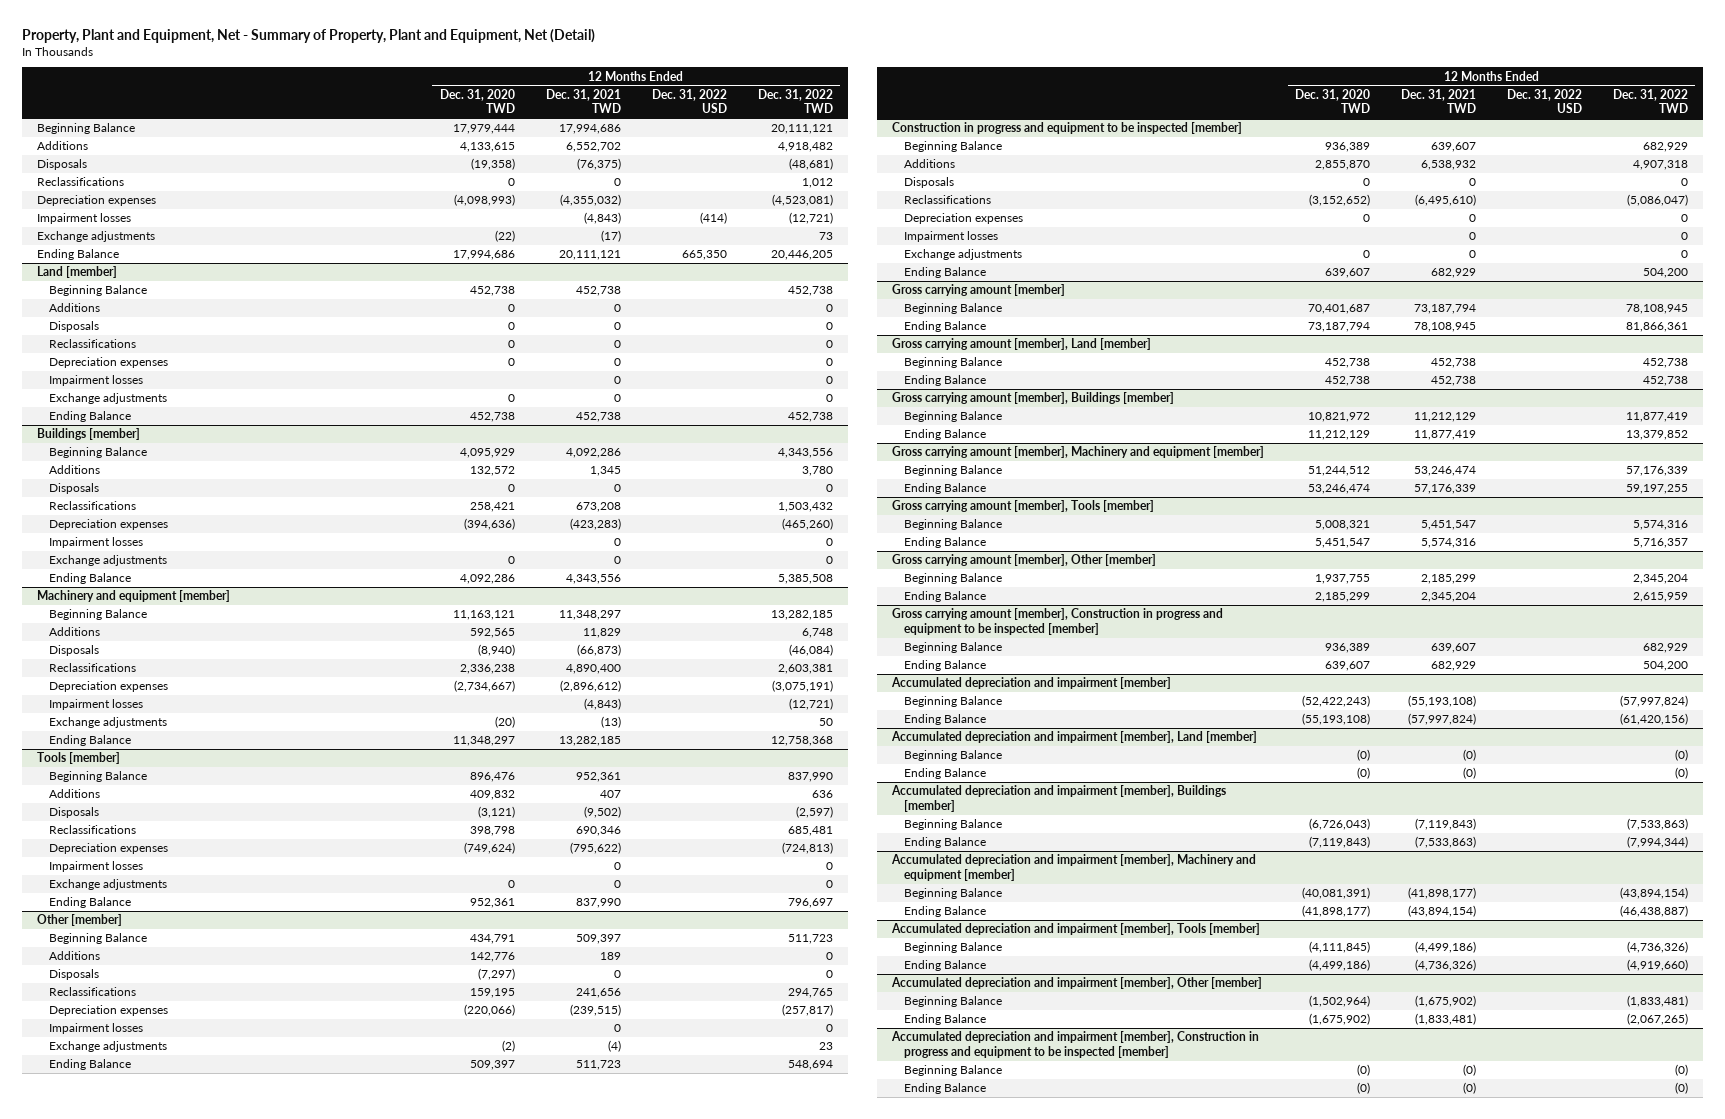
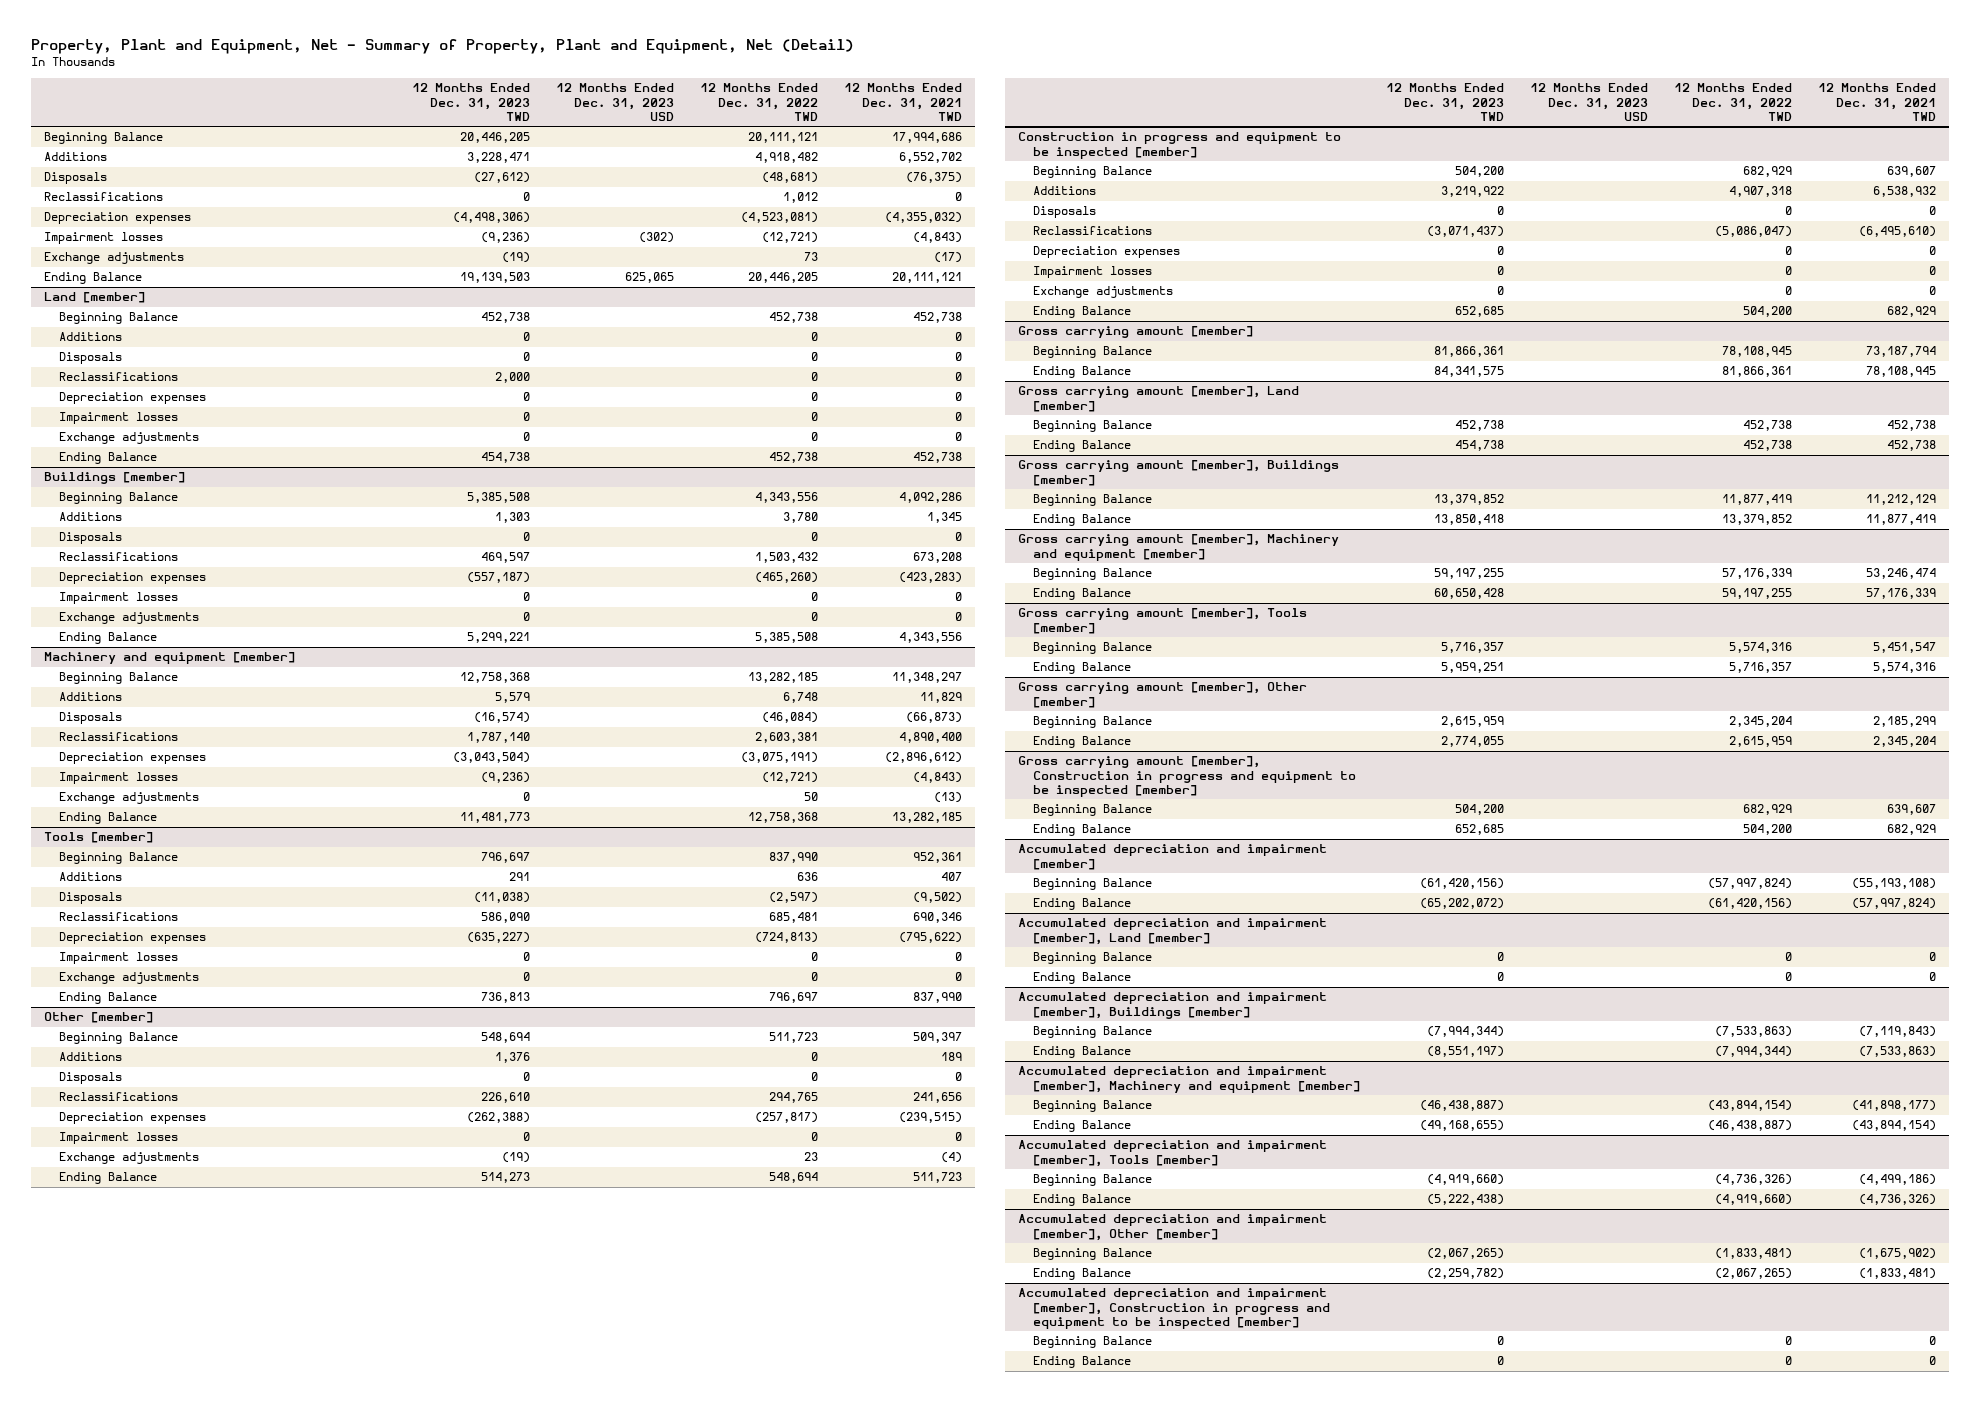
- | 12 Months Ended Dec. 31, 2020 TWD | 12 Months Ended Dec. 31, 2021 TWD | 12 Months Ended Dec. 31, 2022 USD | 12 Months Ended Dec. 31, 2022 TWD
+ | 12 Months Ended Dec. 31, 2023 TWD | 12 Months Ended Dec. 31, 2023 USD | 12 Months Ended Dec. 31, 2022 TWD | 12 Months Ended Dec. 31, 2021 TWD
@ Accumulated depreciation and impairment [member], Land [member]
- Beginning Balance | (0) | (0) | | (0)
- Ending Balance | (0) | (0) | | (0)
+ Beginning Balance | 0 | | 0 | 0
+ Ending Balance | 0 | | 0 | 0
@ Accumulated depreciation and impairment [member], Construction in progress and equipment to be inspected [member]
- Beginning Balance | (0) | (0) | | (0)
- Ending Balance | (0) | (0) | | (0)
+ Beginning Balance | 0 | | 0 | 0
+ Ending Balance | 0 | | 0 | 0

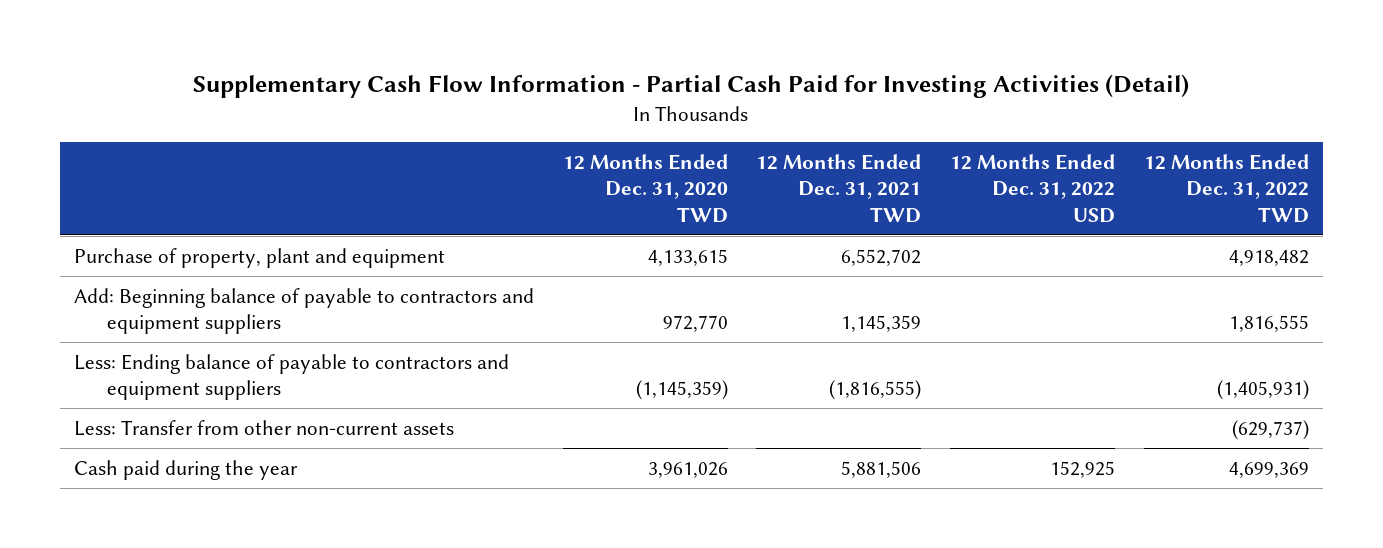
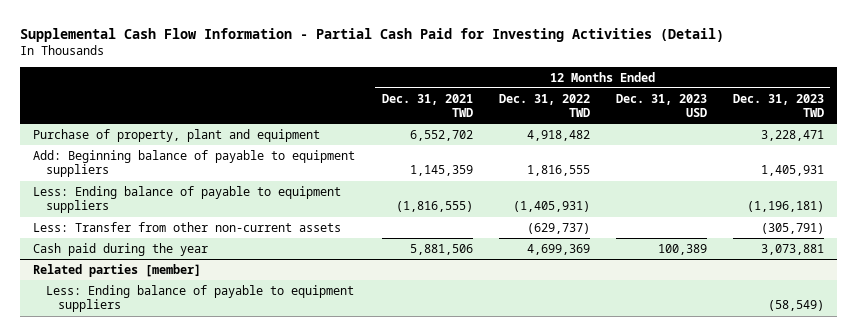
- Supplementary Cash Flow Information - Partial Cash Paid for Investing Activities (Detail)
+ Supplemental Cash Flow Information - Partial Cash Paid for Investing Activities (Detail)
- | 12 Months Ended Dec. 31, 2020 TWD | 12 Months Ended Dec. 31, 2021 TWD | 12 Months Ended Dec. 31, 2022 USD | 12 Months Ended Dec. 31, 2022 TWD
+ | 12 Months Ended Dec. 31, 2021 TWD | 12 Months Ended Dec. 31, 2022 TWD | 12 Months Ended Dec. 31, 2023 USD | 12 Months Ended Dec. 31, 2023 TWD
- Add: Beginning balance of payable to contractors and equipment suppliers | 972,770 | 1,145,359 | | 1,816,555
- Less: Ending balance of payable to contractors and equipment suppliers | (1,145,359) | (1,816,555) | | (1,405,931)
+ Add: Beginning balance of payable to equipment suppliers | 1,145,359 | 1,816,555 | | 1,405,931
+ Less: Ending balance of payable to equipment suppliers | (1,816,555) | (1,405,931) | | (1,196,181)
+ Related parties [member]
+ Less: Ending balance of payable to equipment suppliers | | | | (58,549)

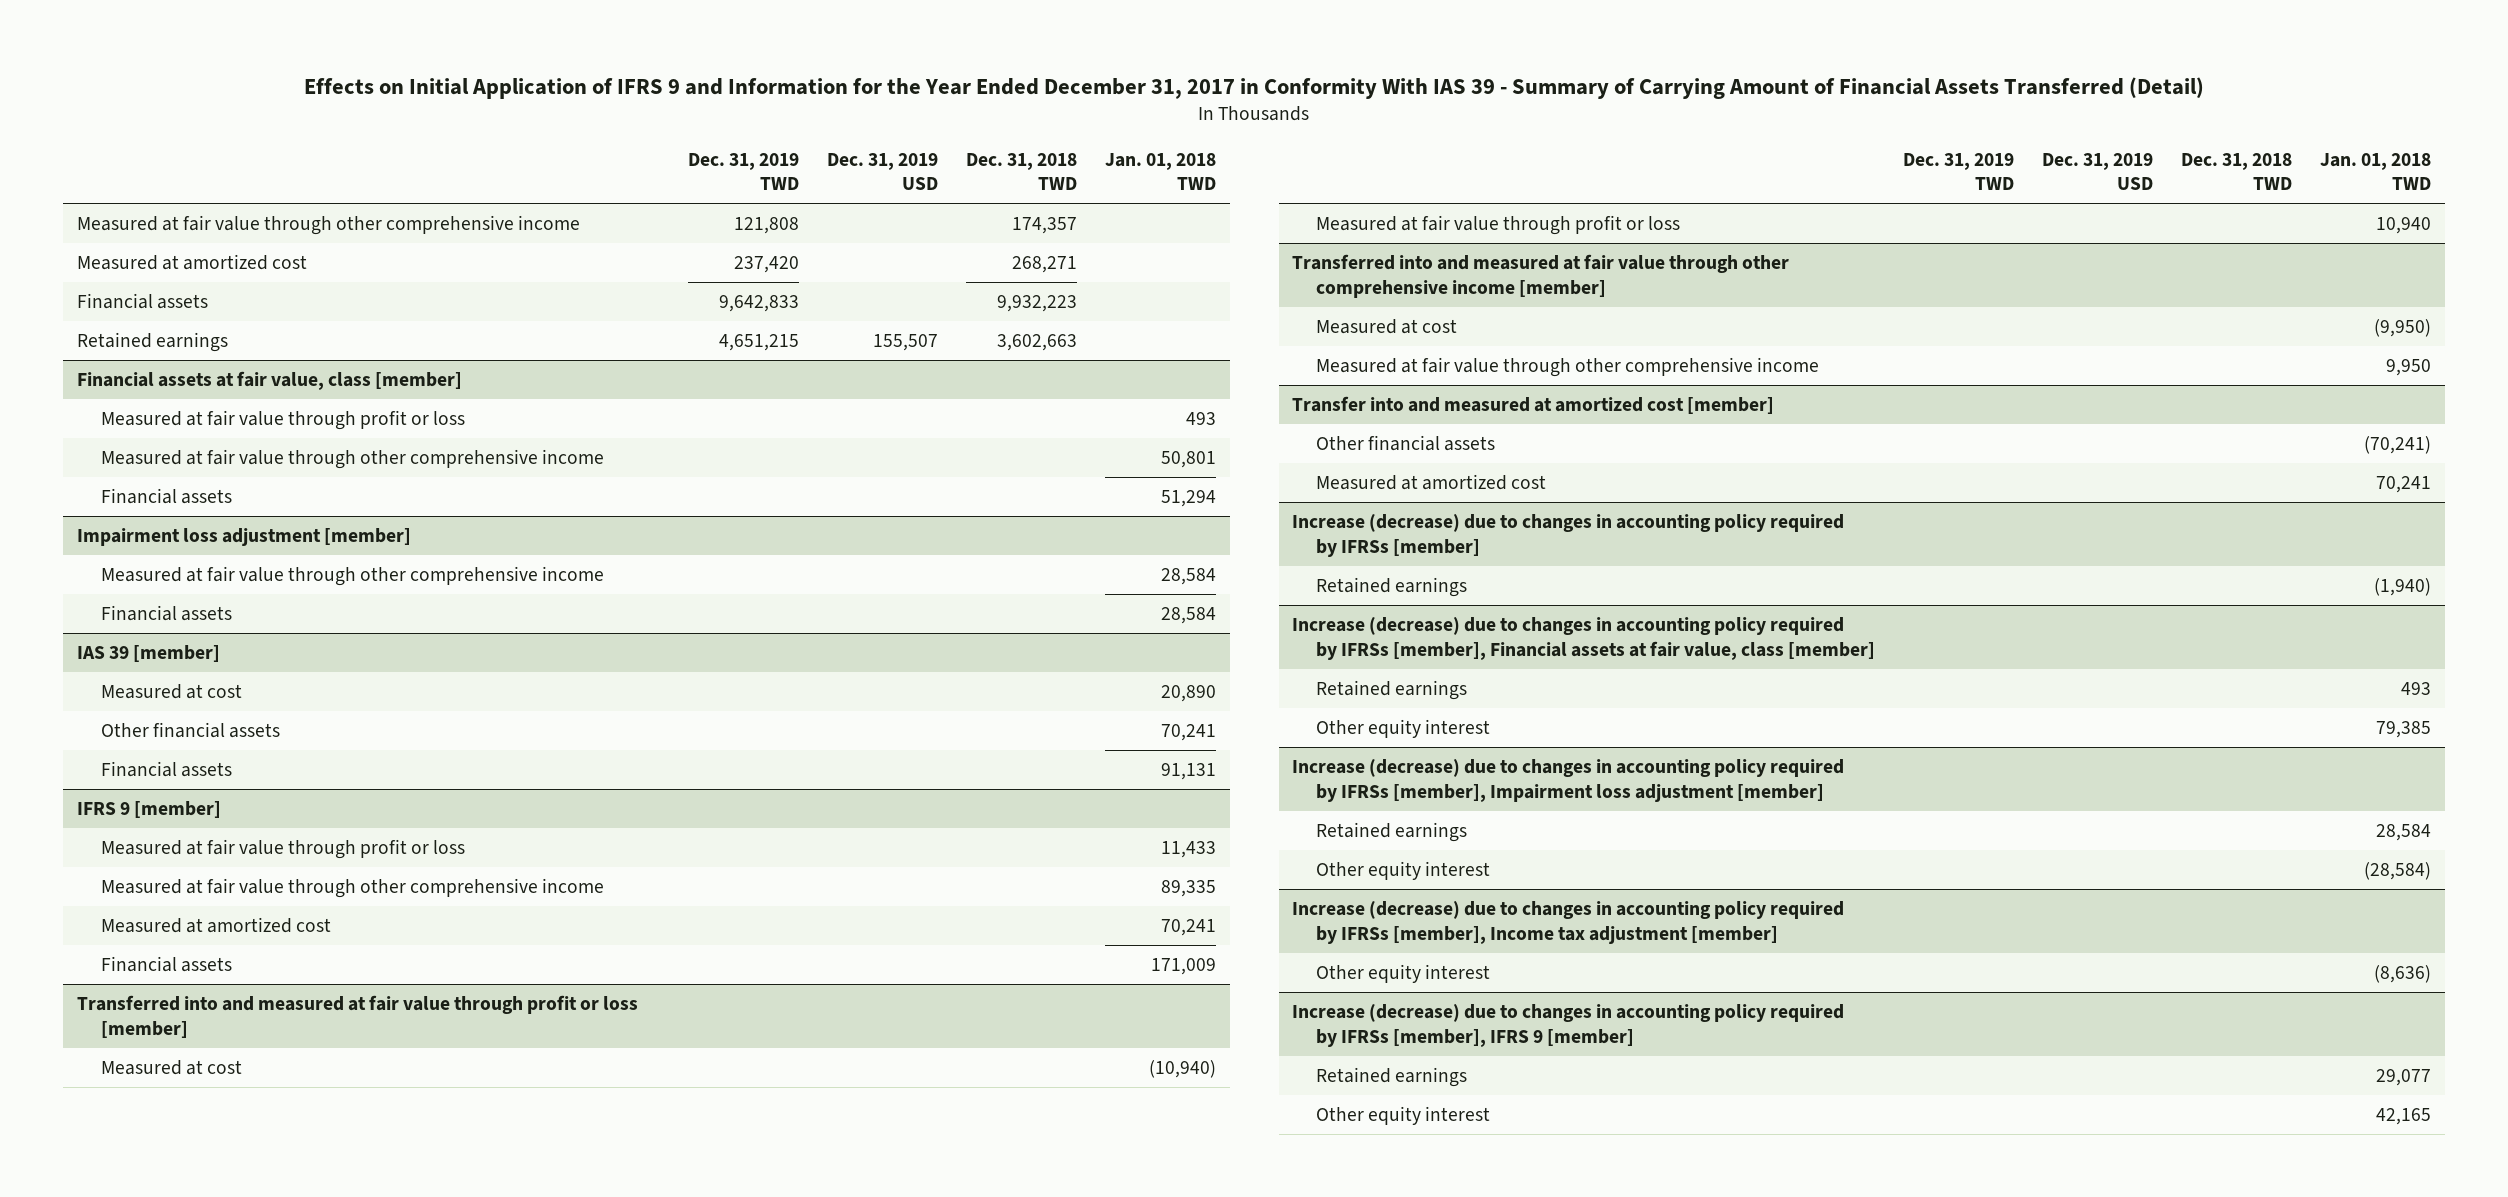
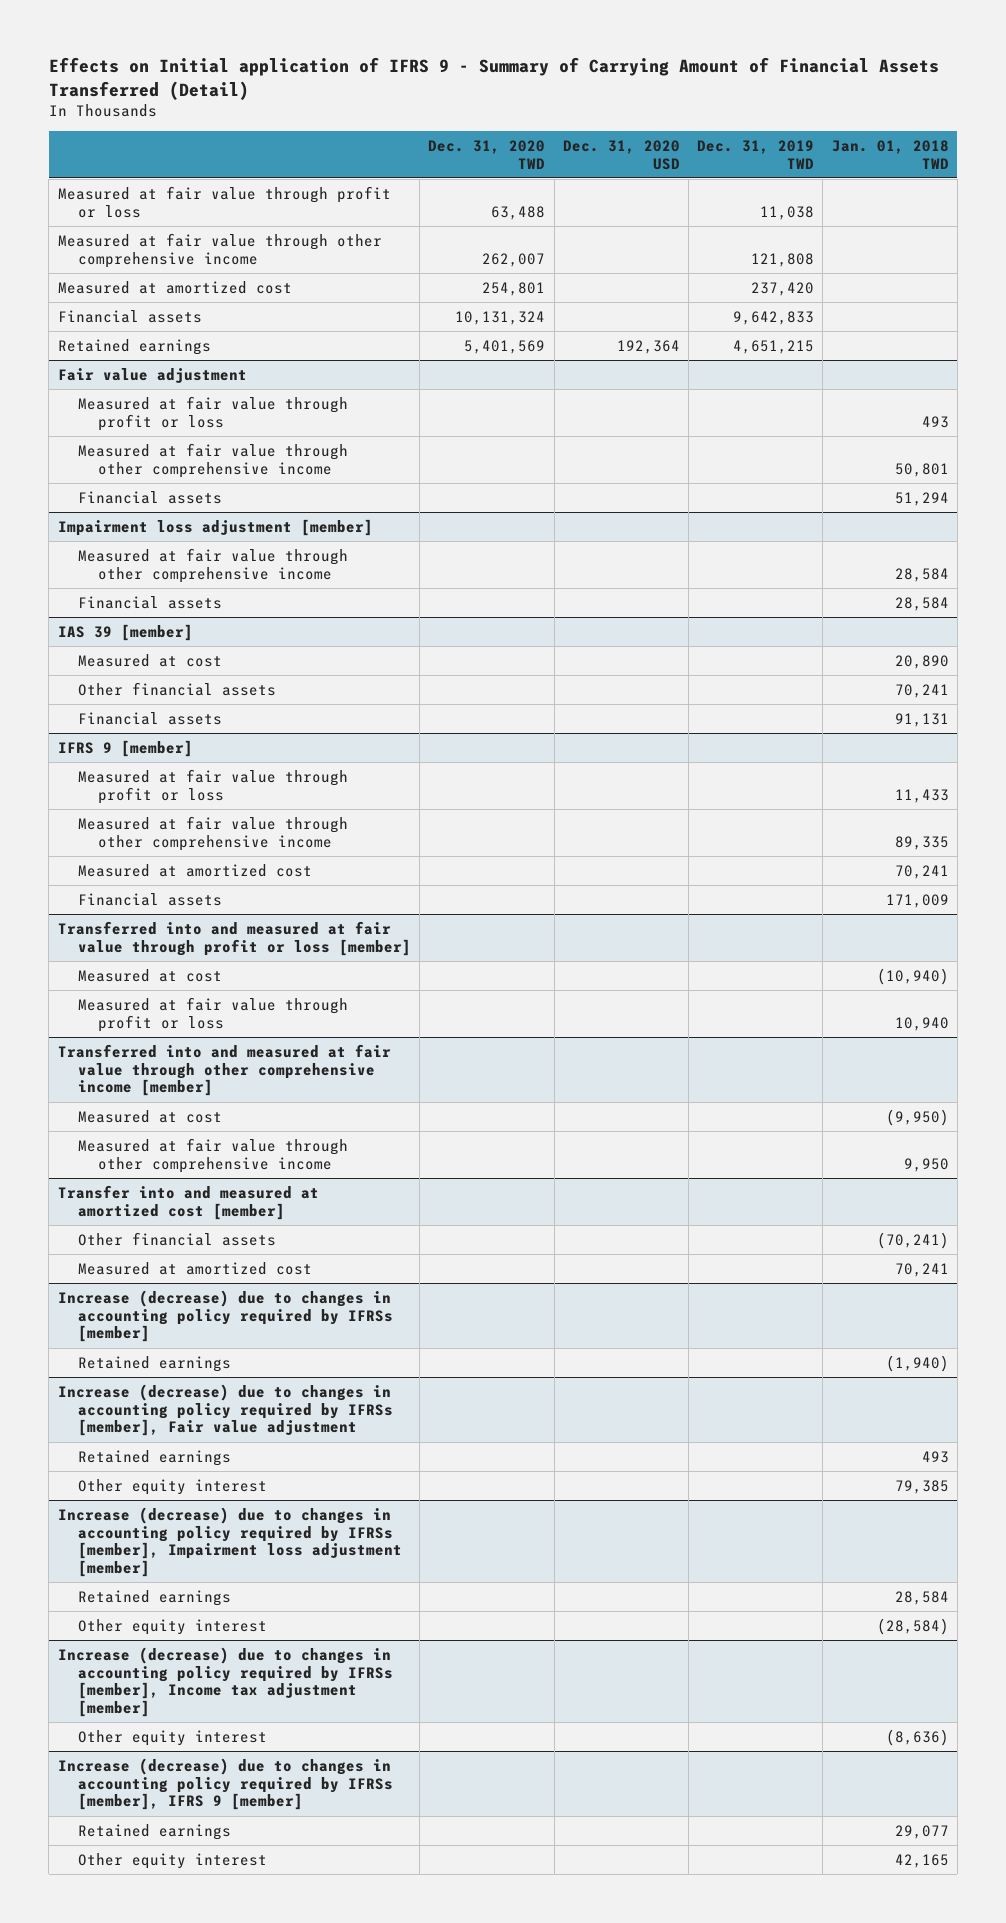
- Effects on Initial Application of IFRS 9 and Information for the Year Ended December 31, 2017 in Conformity With IAS 39 - Summary of Carrying Amount of Financial Assets Transferred (Detail)
+ Effects on Initial application of IFRS 9 - Summary of Carrying Amount of Financial Assets Transferred (Detail)
- | Dec. 31, 2019 TWD | Dec. 31, 2019 USD | Dec. 31, 2018 TWD | Jan. 01, 2018 TWD
+ | Dec. 31, 2020 TWD | Dec. 31, 2020 USD | Dec. 31, 2019 TWD | Jan. 01, 2018 TWD
+ Measured at fair value through profit or loss | 63,488 | | 11,038 |
- Financial assets at fair value, class [member]
+ Fair value adjustment
- Increase (decrease) due to changes in accounting policy required by IFRSs [member], Financial assets at fair value, class [member]
+ Increase (decrease) due to changes in accounting policy required by IFRSs [member], Fair value adjustment

